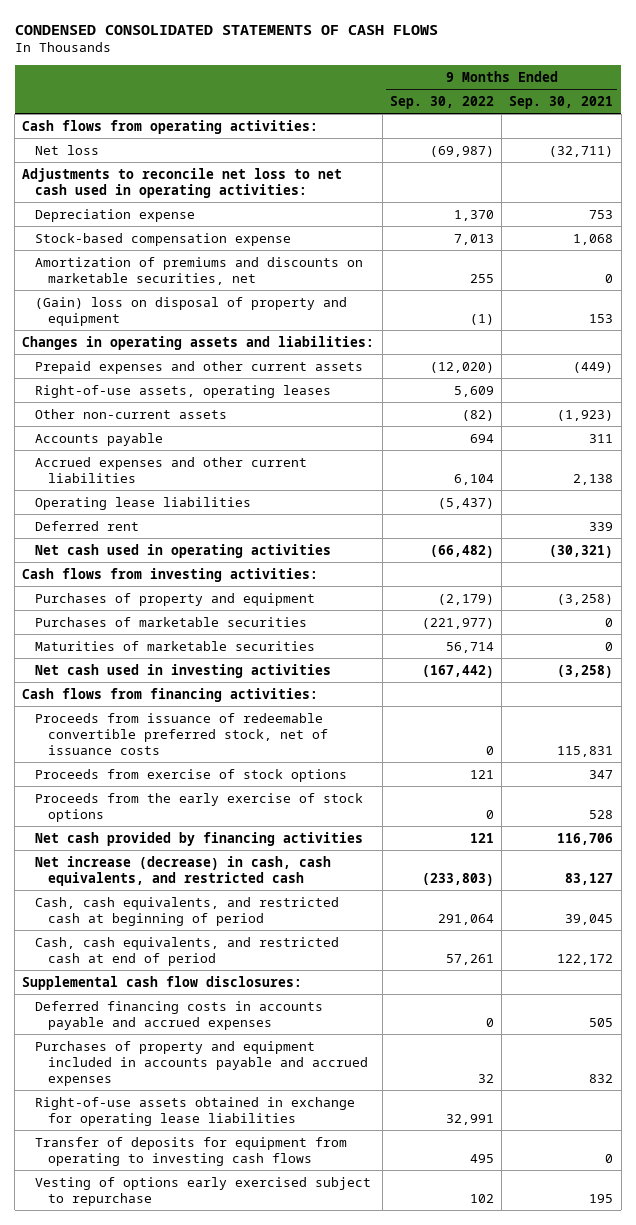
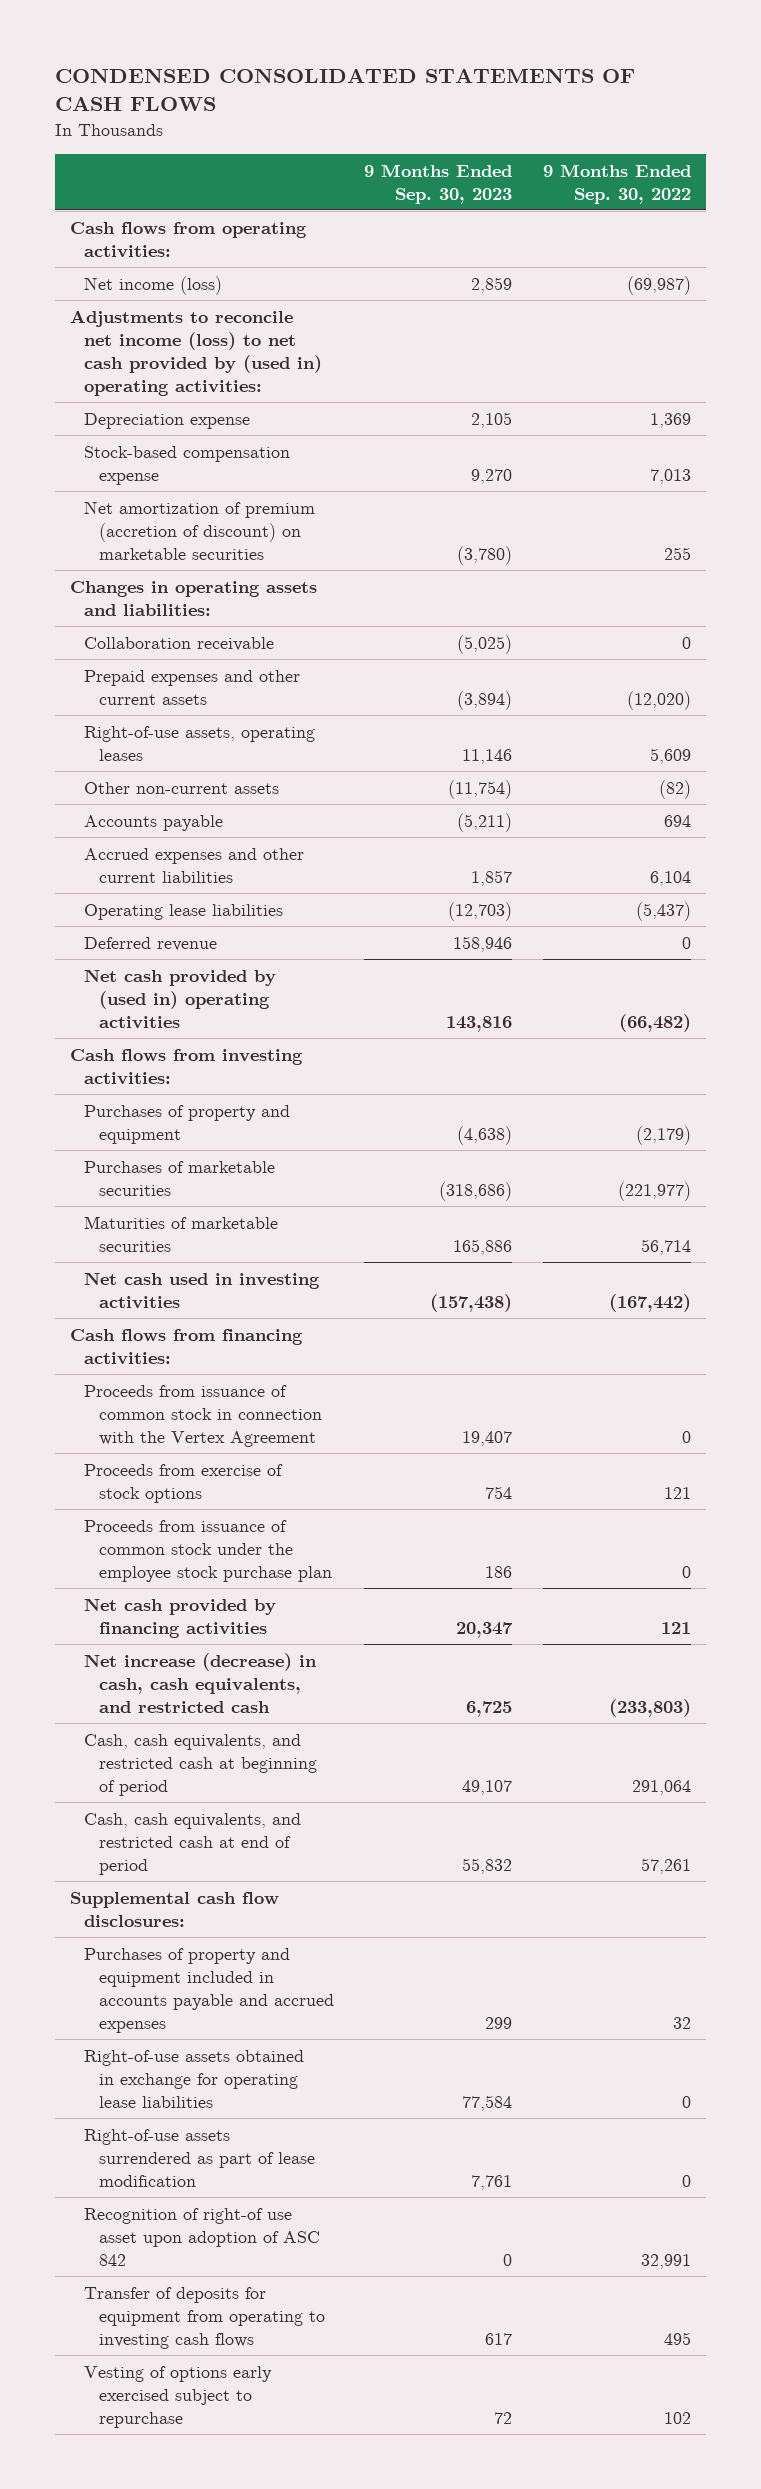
- | 9 Months Ended Sep. 30, 2022 | 9 Months Ended Sep. 30, 2021
+ | 9 Months Ended Sep. 30, 2023 | 9 Months Ended Sep. 30, 2022
- Net loss | (69,987) | (32,711)
- Adjustments to reconcile net loss to net cash used in operating activities:
- Depreciation expense | 1,370 | 753
+ Net income (loss) | 2,859 | (69,987)
+ Adjustments to reconcile net income (loss) to net cash provided by (used in) operating activities:
+ Depreciation expense | 2,105 | 1,369
- Amortization of premiums and discounts on marketable securities, net | 255 | 0
- (Gain) loss on disposal of property and equipment | (1) | 153
+ Net amortization of premium (accretion of discount) on marketable securities | (3,780) | 255
+ Collaboration receivable | (5,025) | 0
- Deferred rent | | 339
- Net cash used in operating activities | (66,482) | (30,321)
+ Deferred revenue | 158,946 | 0
+ Net cash provided by (used in) operating activities | 143,816 | (66,482)
- Proceeds from issuance of redeemable convertible preferred stock, net of issuance costs | 0 | 115,831
+ Proceeds from issuance of common stock in connection with the Vertex Agreement | 19,407 | 0
- Proceeds from the early exercise of stock options | 0 | 528
+ Proceeds from issuance of common stock under the employee stock purchase plan | 186 | 0
- Deferred financing costs in accounts payable and accrued expenses | 0 | 505
- Right-of-use assets obtained in exchange for operating lease liabilities | 32,991 |
+ Right-of-use assets obtained in exchange for operating lease liabilities | 77,584 | 0
+ Right-of-use assets surrendered as part of lease modification | 7,761 | 0
+ Recognition of right-of use asset upon adoption of ASC 842 | 0 | 32,991

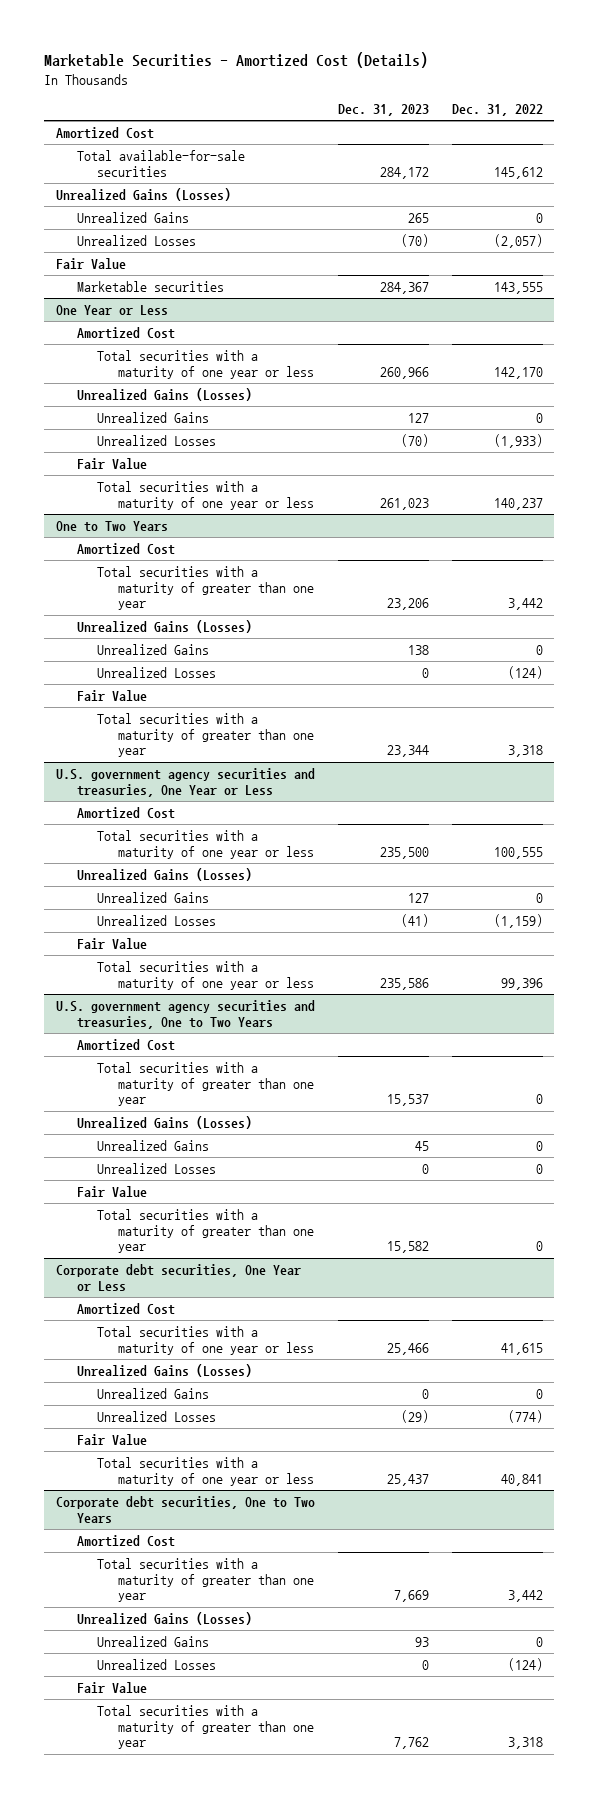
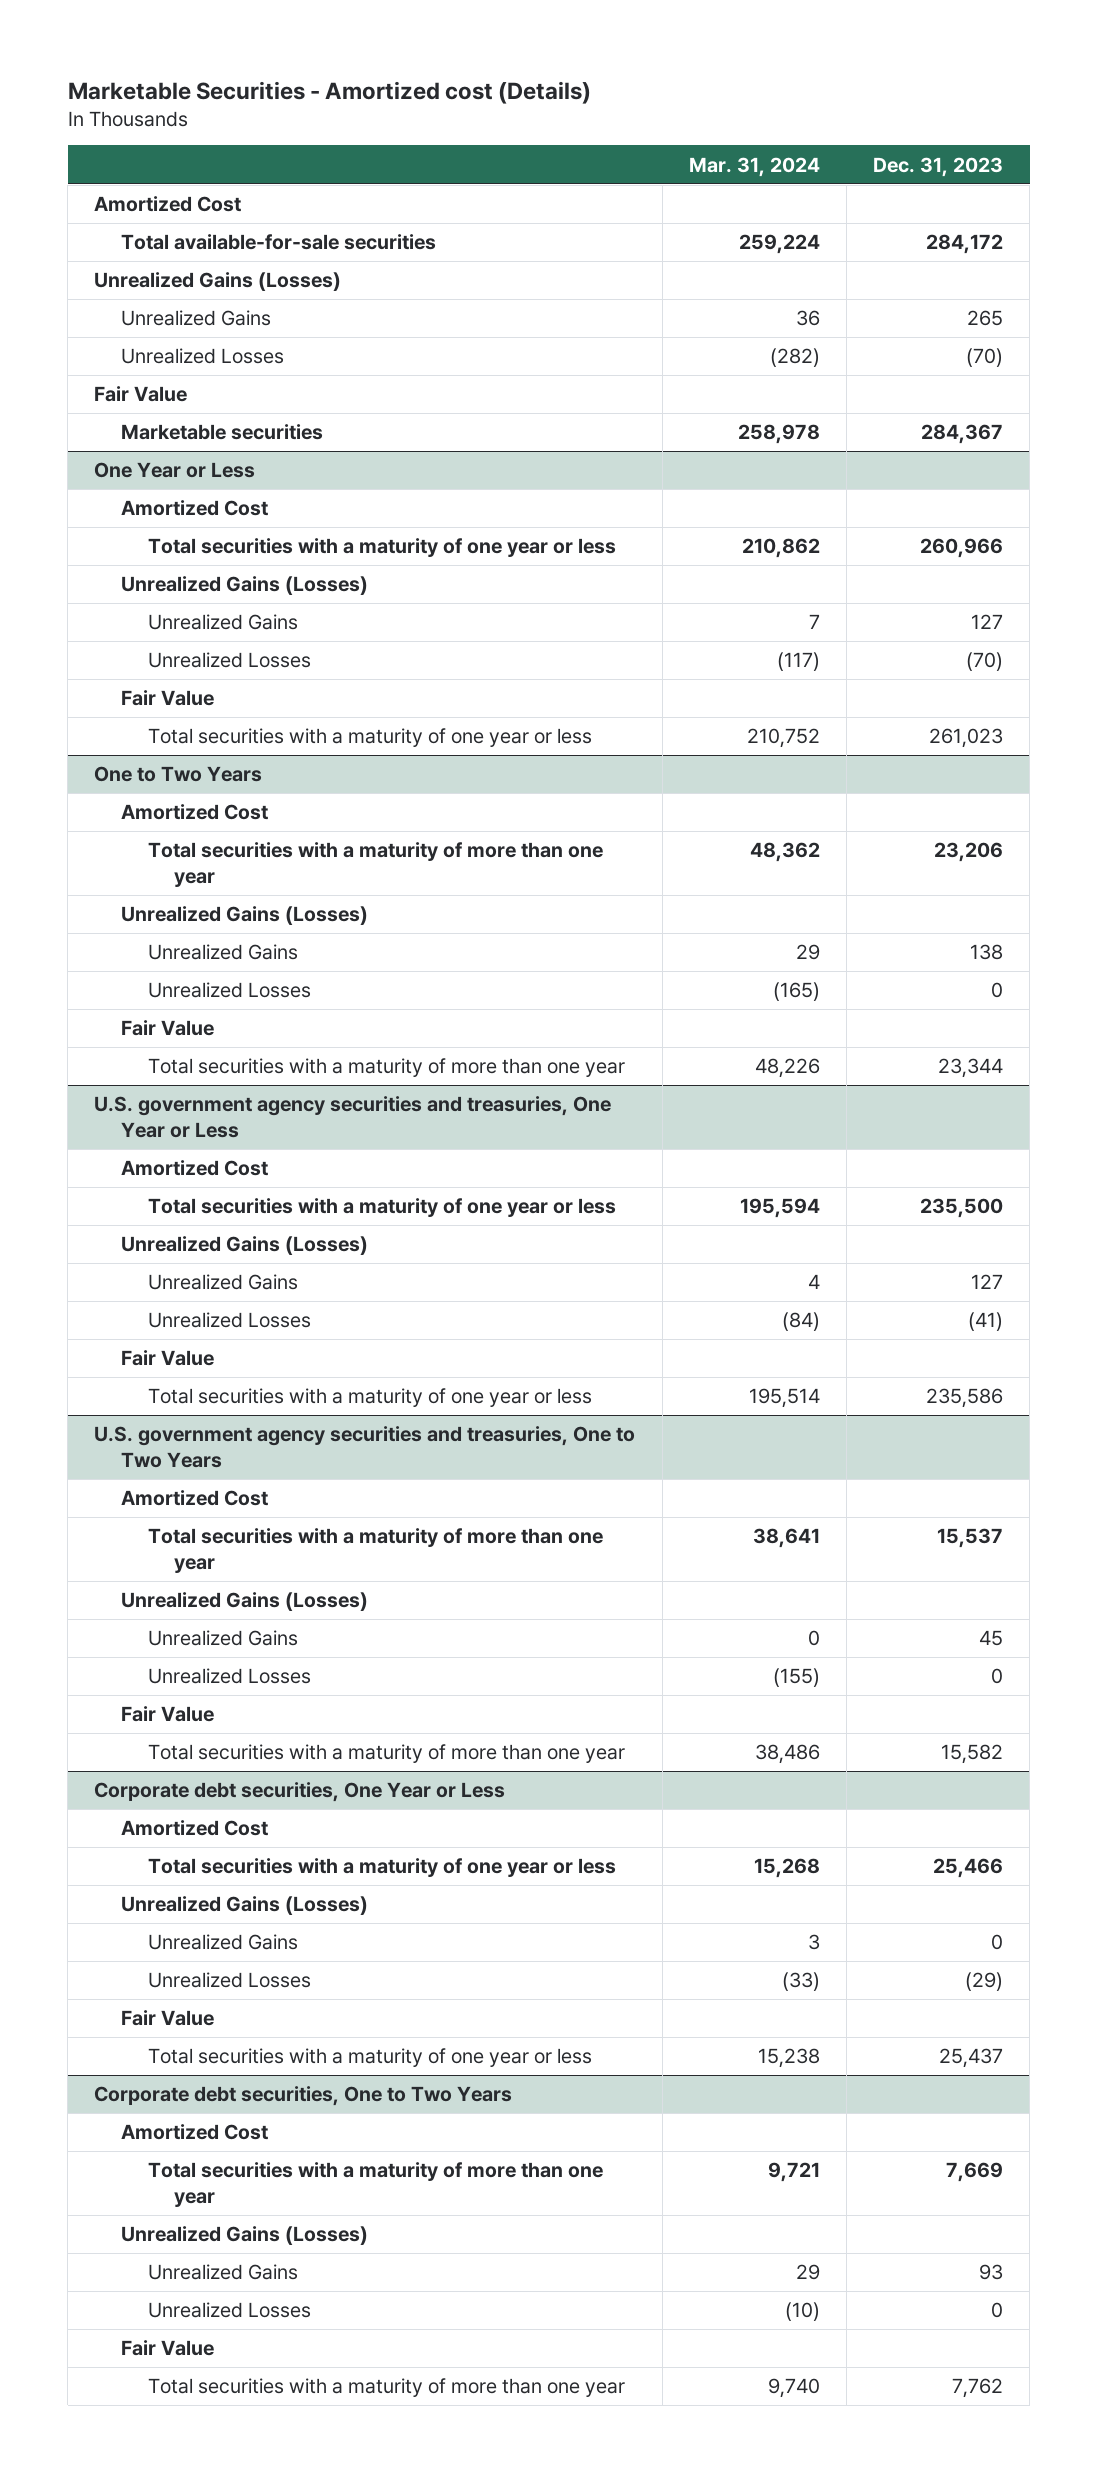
- Marketable Securities - Amortized Cost (Details)
+ Marketable Securities - Amortized cost (Details)
- | Dec. 31, 2023 | Dec. 31, 2022
+ | Mar. 31, 2024 | Dec. 31, 2023
@ One to Two Years
- Total securities with a maturity of greater than one year | 23,206 | 3,442
+ Total securities with a maturity of more than one year | 48,362 | 23,206
- Total securities with a maturity of greater than one year | 23,344 | 3,318
+ Total securities with a maturity of more than one year | 48,226 | 23,344
@ U.S. government agency securities and treasuries, One to Two Years
- Total securities with a maturity of greater than one year | 15,537 | 0
+ Total securities with a maturity of more than one year | 38,641 | 15,537
- Total securities with a maturity of greater than one year | 15,582 | 0
+ Total securities with a maturity of more than one year | 38,486 | 15,582
@ Corporate debt securities, One to Two Years
- Total securities with a maturity of greater than one year | 7,669 | 3,442
+ Total securities with a maturity of more than one year | 9,721 | 7,669
- Total securities with a maturity of greater than one year | 7,762 | 3,318
+ Total securities with a maturity of more than one year | 9,740 | 7,762

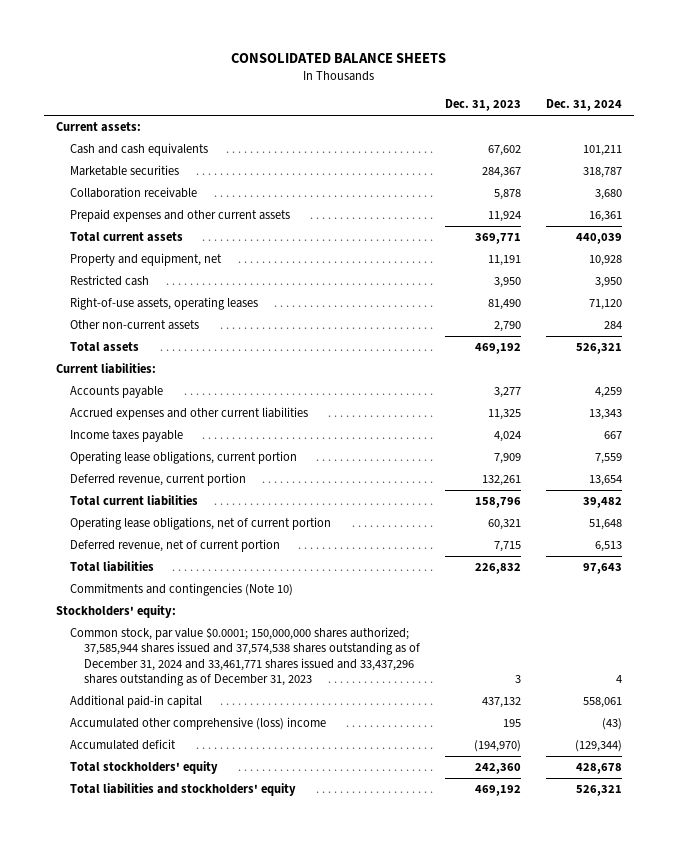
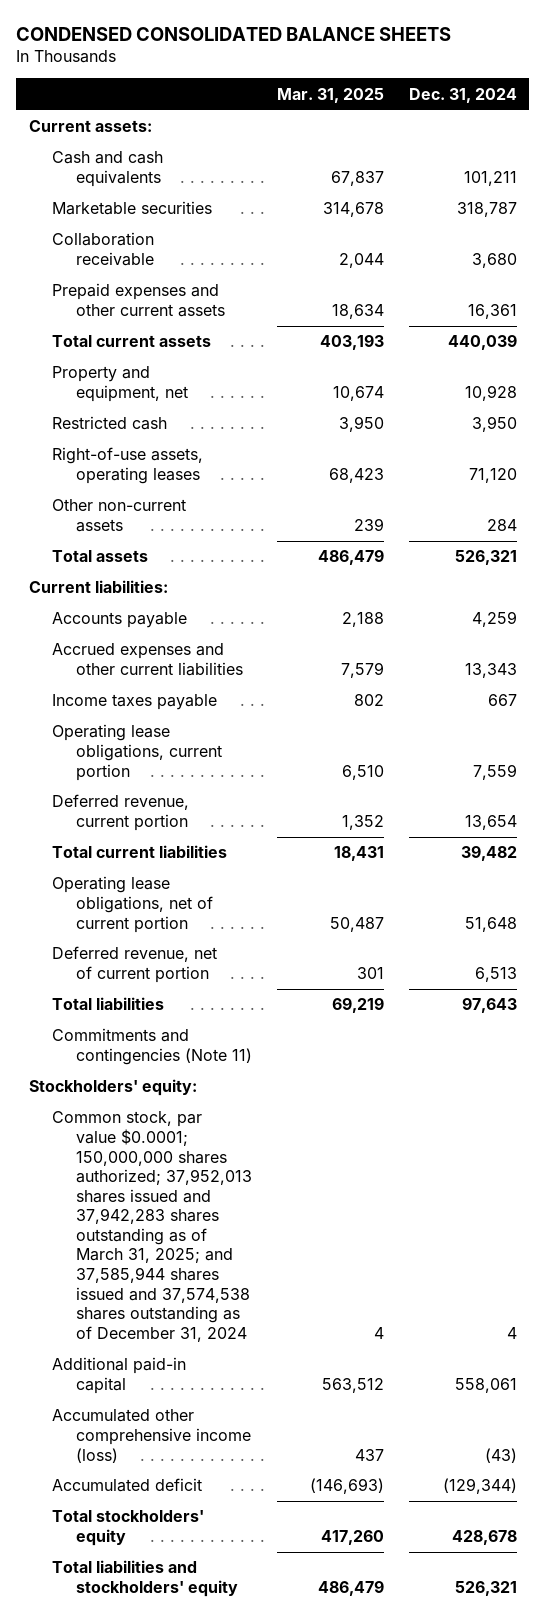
- CONSOLIDATED BALANCE SHEETS
+ CONDENSED CONSOLIDATED BALANCE SHEETS
- | Dec. 31, 2023 | Dec. 31, 2024
+ | Mar. 31, 2025 | Dec. 31, 2024
- Commitments and contingencies (Note 10)
+ Commitments and contingencies (Note 11)
- Common stock, par value $0.0001; 150,000,000 shares authorized; 37,585,944 shares issued and 37,574,538 shares outstanding as of December 31, 2024 and 33,461,771 shares issued and 33,437,296 shares outstanding as of December 31, 2023 | 3 | 4
+ Common stock, par value $0.0001; 150,000,000 shares authorized; 37,952,013 shares issued and 37,942,283 shares outstanding as of March 31, 2025; and 37,585,944 shares issued and 37,574,538 shares outstanding as of December 31, 2024 | 4 | 4
- Accumulated other comprehensive (loss) income | 195 | (43)
+ Accumulated other comprehensive income (loss) | 437 | (43)

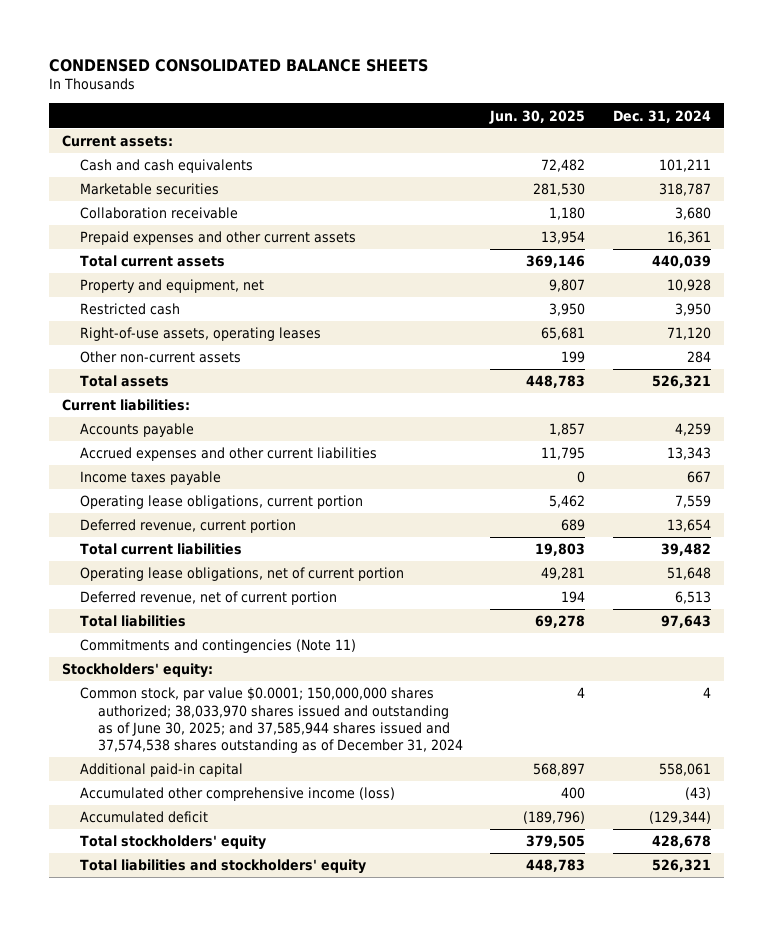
- | Mar. 31, 2025 | Dec. 31, 2024
+ | Jun. 30, 2025 | Dec. 31, 2024
- Common stock, par value $0.0001; 150,000,000 shares authorized; 37,952,013 shares issued and 37,942,283 shares outstanding as of March 31, 2025; and 37,585,944 shares issued and 37,574,538 shares outstanding as of December 31, 2024 | 4 | 4
+ Common stock, par value $0.0001; 150,000,000 shares authorized; 38,033,970 shares issued and outstanding as of June 30, 2025; and 37,585,944 shares issued and 37,574,538 shares outstanding as of December 31, 2024 | 4 | 4

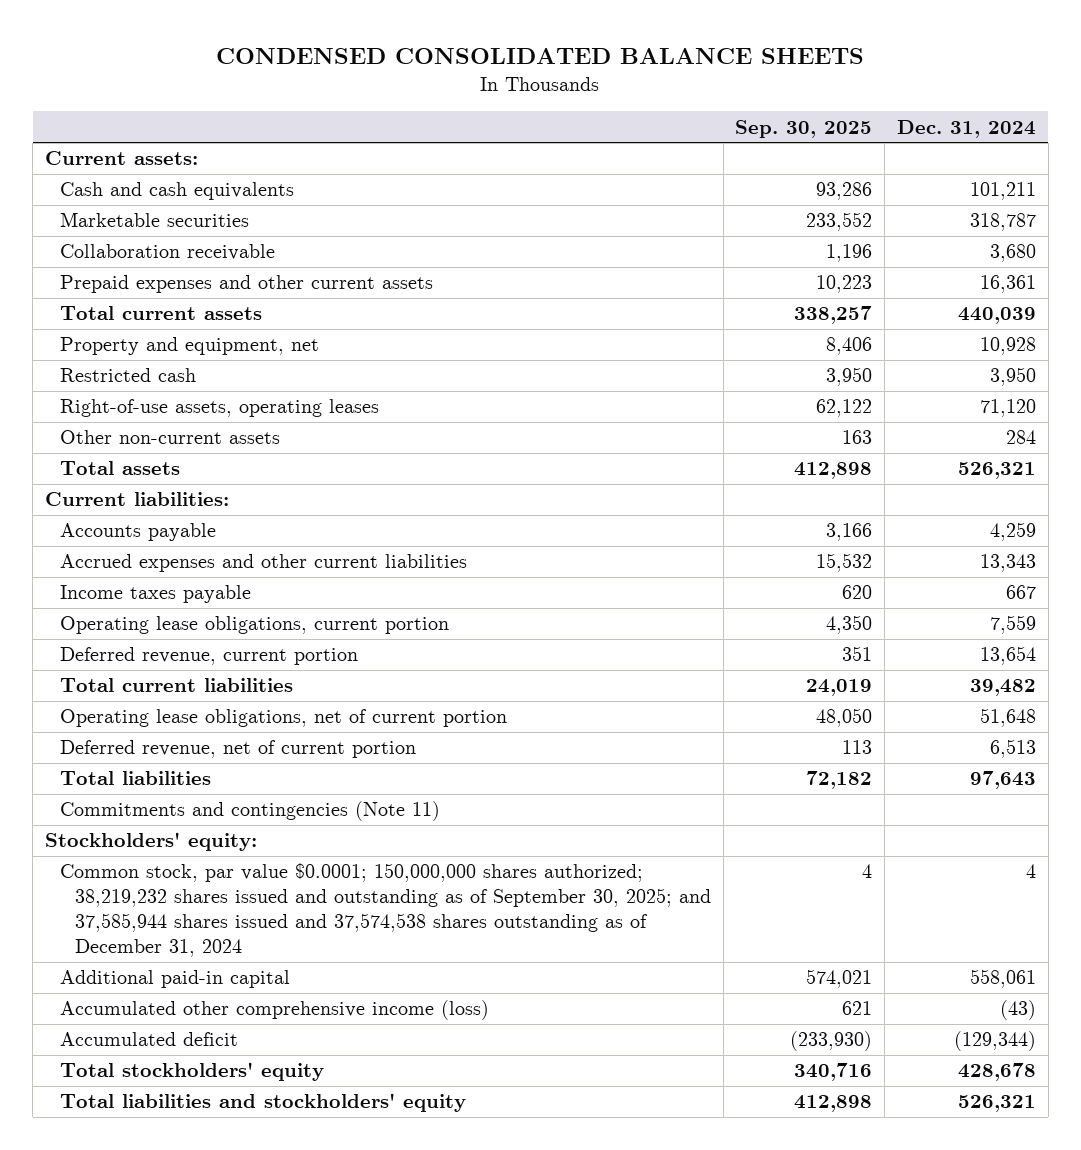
- | Jun. 30, 2025 | Dec. 31, 2024
+ | Sep. 30, 2025 | Dec. 31, 2024
- Common stock, par value $0.0001; 150,000,000 shares authorized; 38,033,970 shares issued and outstanding as of June 30, 2025; and 37,585,944 shares issued and 37,574,538 shares outstanding as of December 31, 2024 | 4 | 4
+ Common stock, par value $0.0001; 150,000,000 shares authorized; 38,219,232 shares issued and outstanding as of September 30, 2025; and 37,585,944 shares issued and 37,574,538 shares outstanding as of December 31, 2024 | 4 | 4

